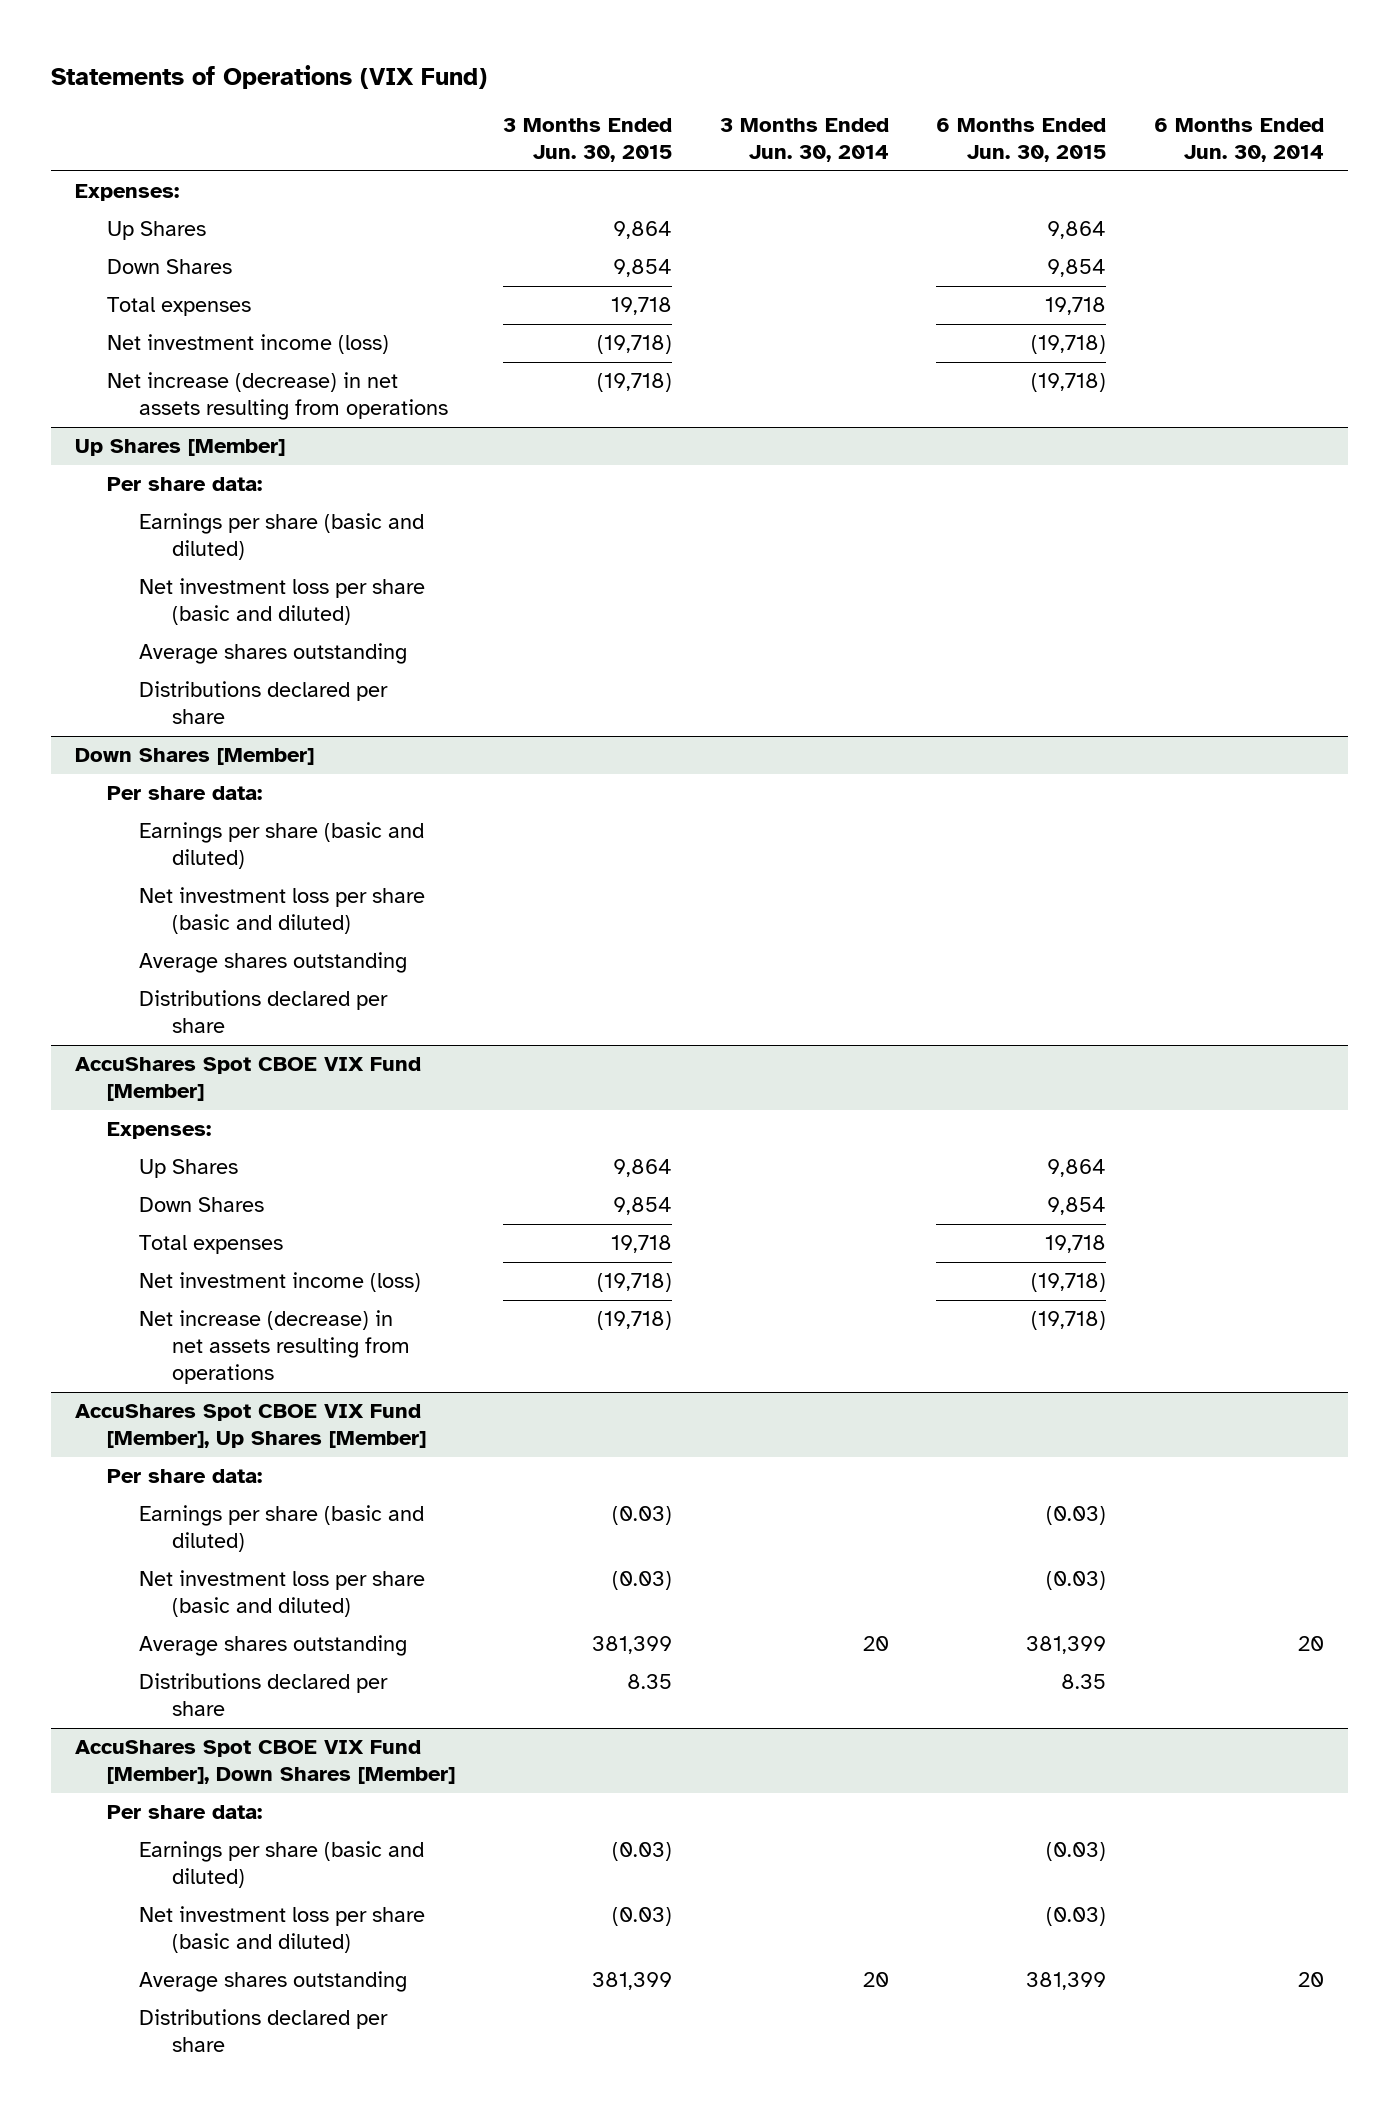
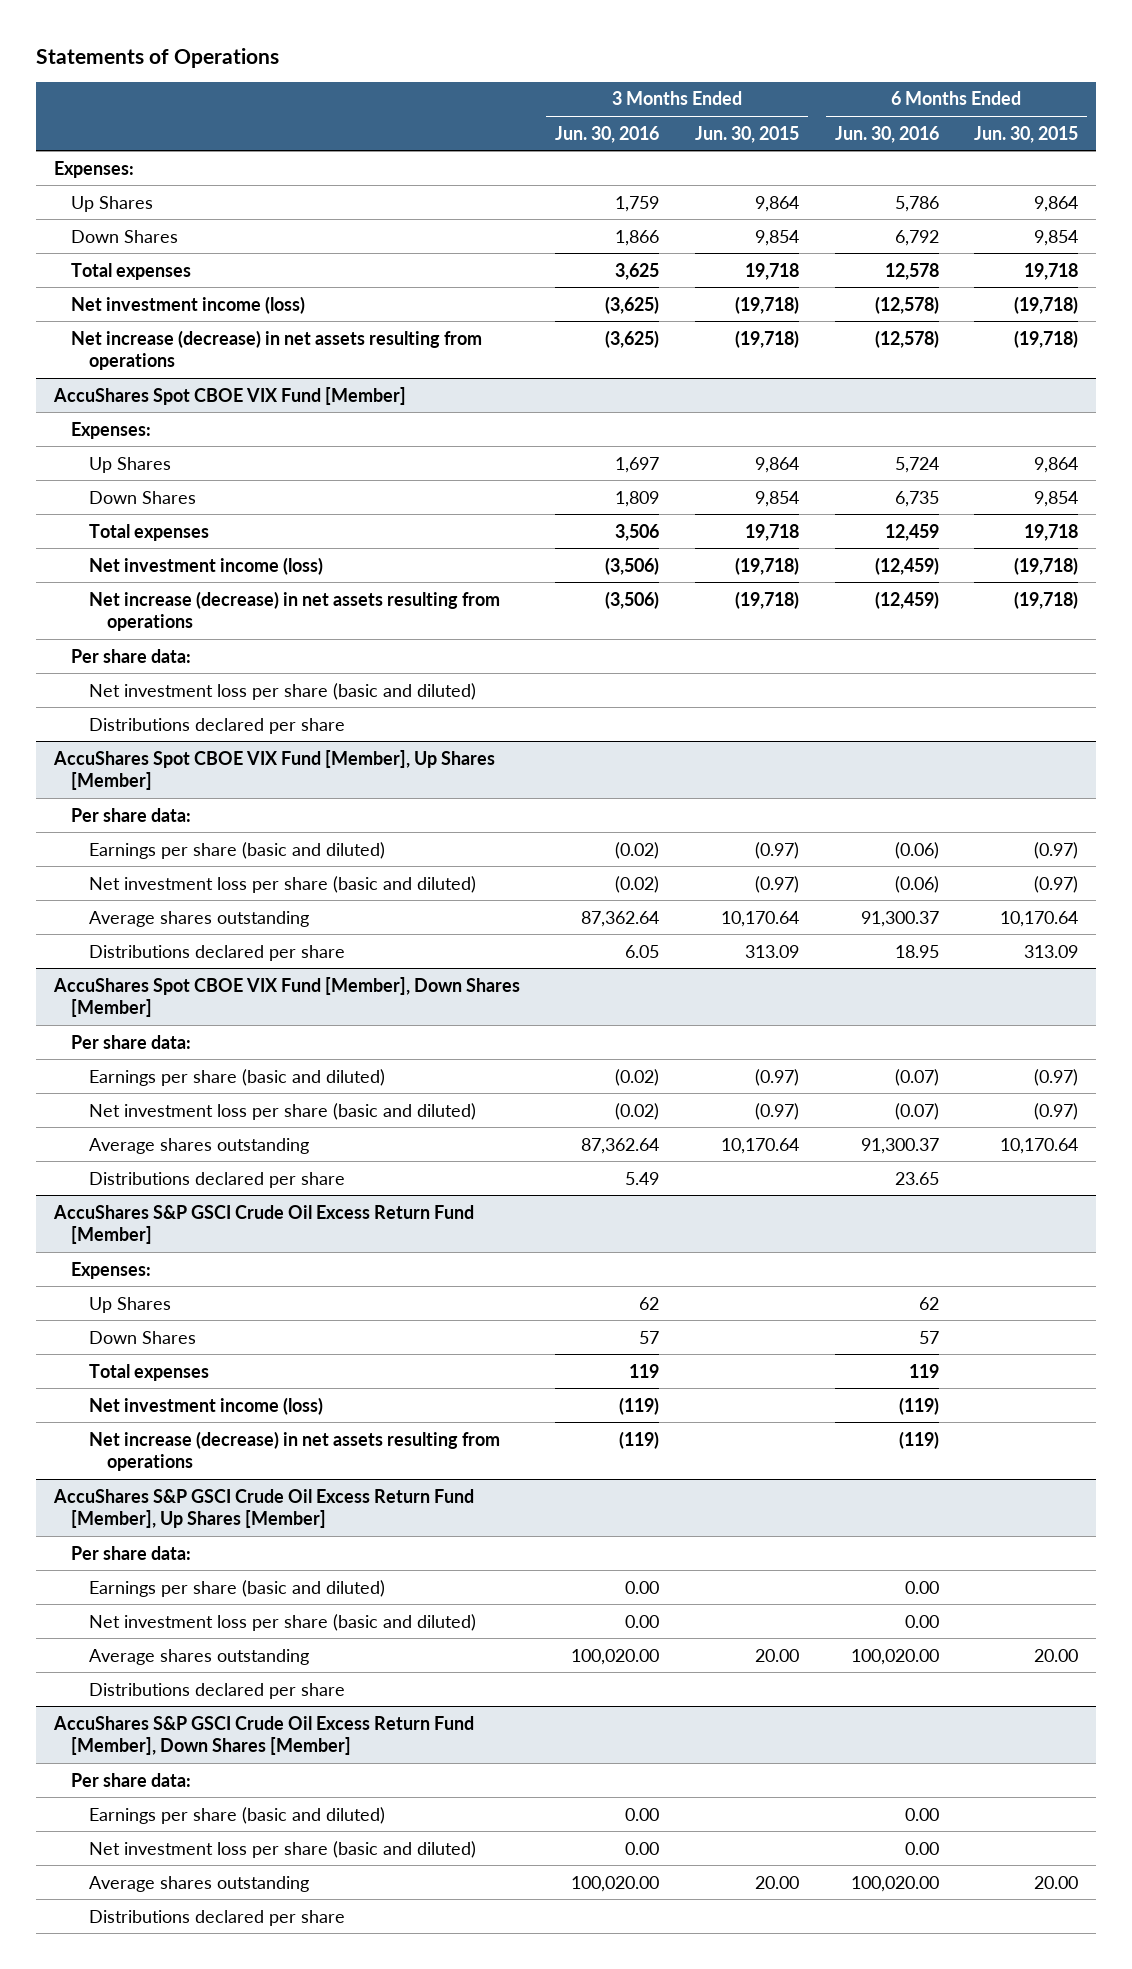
- Statements of Operations (VIX Fund)
+ Statements of Operations
- | 3 Months Ended Jun. 30, 2015 | 3 Months Ended Jun. 30, 2014 | 6 Months Ended Jun. 30, 2015 | 6 Months Ended Jun. 30, 2014
+ | 3 Months Ended Jun. 30, 2016 | 3 Months Ended Jun. 30, 2015 | 6 Months Ended Jun. 30, 2016 | 6 Months Ended Jun. 30, 2015
- Up Shares [Member]
- Per share data:
- Earnings per share (basic and diluted)
- Net investment loss per share (basic and diluted)
- Average shares outstanding
- Distributions declared per share
- Down Shares [Member]
- Per share data:
- Earnings per share (basic and diluted)
- Net investment loss per share (basic and diluted)
- Average shares outstanding
- Distributions declared per share
@ AccuShares Spot CBOE VIX Fund [Member]
+ Per share data:
+ Net investment loss per share (basic and diluted)
+ Distributions declared per share
@ AccuShares Spot CBOE VIX Fund [Member], Up Shares [Member]
- Earnings per share (basic and diluted) | (0.03) | | (0.03) |
- Net investment loss per share (basic and diluted) | (0.03) | | (0.03) |
- Average shares outstanding | 381,399 | 20 | 381,399 | 20
- Distributions declared per share | 8.35 | | 8.35 |
+ Earnings per share (basic and diluted) | (0.02) | (0.97) | (0.06) | (0.97)
+ Net investment loss per share (basic and diluted) | (0.02) | (0.97) | (0.06) | (0.97)
+ Average shares outstanding | 87,362.64 | 10,170.64 | 91,300.37 | 10,170.64
+ Distributions declared per share | 6.05 | 313.09 | 18.95 | 313.09
@ AccuShares Spot CBOE VIX Fund [Member], Down Shares [Member]
- Earnings per share (basic and diluted) | (0.03) | | (0.03) |
- Net investment loss per share (basic and diluted) | (0.03) | | (0.03) |
- Average shares outstanding | 381,399 | 20 | 381,399 | 20
+ Earnings per share (basic and diluted) | (0.02) | (0.97) | (0.07) | (0.97)
+ Net investment loss per share (basic and diluted) | (0.02) | (0.97) | (0.07) | (0.97)
+ Average shares outstanding | 87,362.64 | 10,170.64 | 91,300.37 | 10,170.64
+ AccuShares S&P GSCI Crude Oil Excess Return Fund [Member]
+ Expenses:
+ Up Shares | 62 | | 62 |
+ Down Shares | 57 | | 57 |
+ Total expenses | 119 | | 119 |
+ Net investment income (loss) | (119) | | (119) |
+ Net increase (decrease) in net assets resulting from operations | (119) | | (119) |
+ AccuShares S&P GSCI Crude Oil Excess Return Fund [Member], Up Shares [Member]
+ Per share data:
+ Earnings per share (basic and diluted) | 0.00 | | 0.00 |
+ Net investment loss per share (basic and diluted) | 0.00 | | 0.00 |
+ Average shares outstanding | 100,020.00 | 20.00 | 100,020.00 | 20.00
+ Distributions declared per share
+ AccuShares S&P GSCI Crude Oil Excess Return Fund [Member], Down Shares [Member]
+ Per share data:
+ Earnings per share (basic and diluted) | 0.00 | | 0.00 |
+ Net investment loss per share (basic and diluted) | 0.00 | | 0.00 |
+ Average shares outstanding | 100,020.00 | 20.00 | 100,020.00 | 20.00
+ Distributions declared per share

